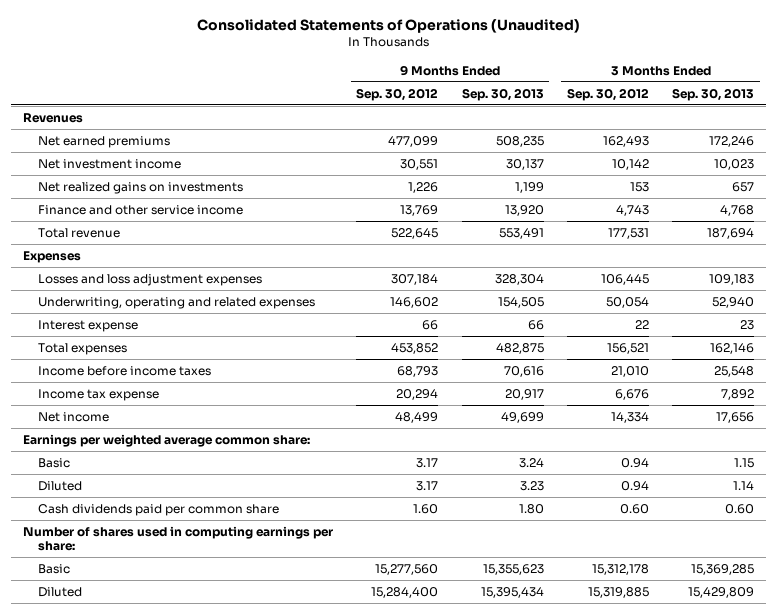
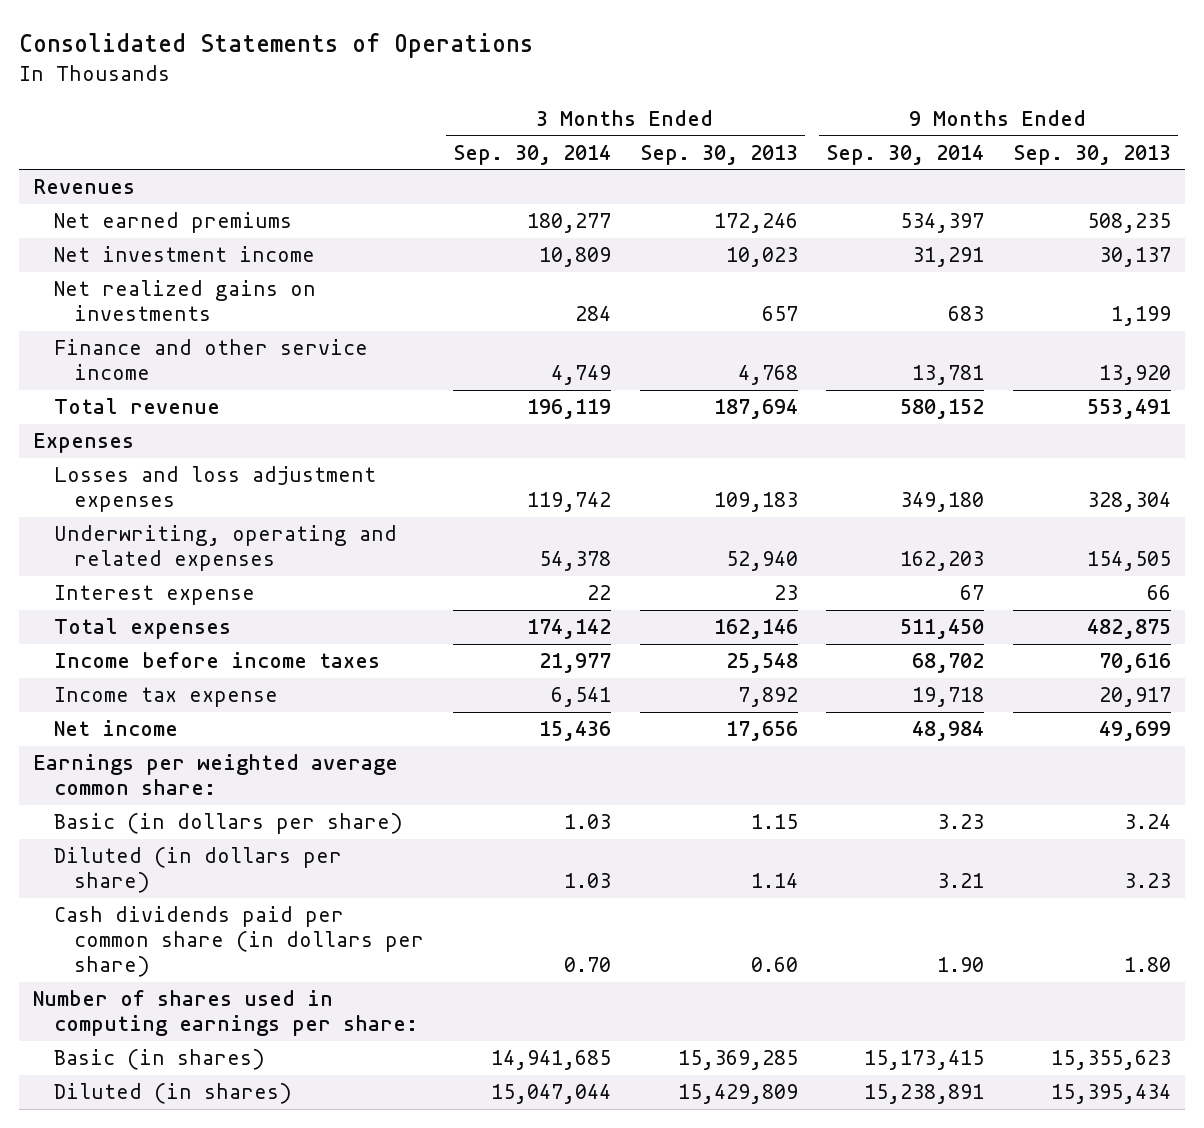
- Consolidated Statements of Operations (Unaudited)
+ Consolidated Statements of Operations
- | 9 Months Ended Sep. 30, 2012 | 9 Months Ended Sep. 30, 2013 | 3 Months Ended Sep. 30, 2012 | 3 Months Ended Sep. 30, 2013
+ | 3 Months Ended Sep. 30, 2014 | 3 Months Ended Sep. 30, 2013 | 9 Months Ended Sep. 30, 2014 | 9 Months Ended Sep. 30, 2013
- Basic | 3.17 | 3.24 | 0.94 | 1.15
- Diluted | 3.17 | 3.23 | 0.94 | 1.14
- Cash dividends paid per common share | 1.60 | 1.80 | 0.60 | 0.60
+ Basic (in dollars per share) | 1.03 | 1.15 | 3.23 | 3.24
+ Diluted (in dollars per share) | 1.03 | 1.14 | 3.21 | 3.23
+ Cash dividends paid per common share (in dollars per share) | 0.70 | 0.60 | 1.90 | 1.80
- Basic | 15,277,560 | 15,355,623 | 15,312,178 | 15,369,285
- Diluted | 15,284,400 | 15,395,434 | 15,319,885 | 15,429,809
+ Basic (in shares) | 14,941,685 | 15,369,285 | 15,173,415 | 15,355,623
+ Diluted (in shares) | 15,047,044 | 15,429,809 | 15,238,891 | 15,395,434

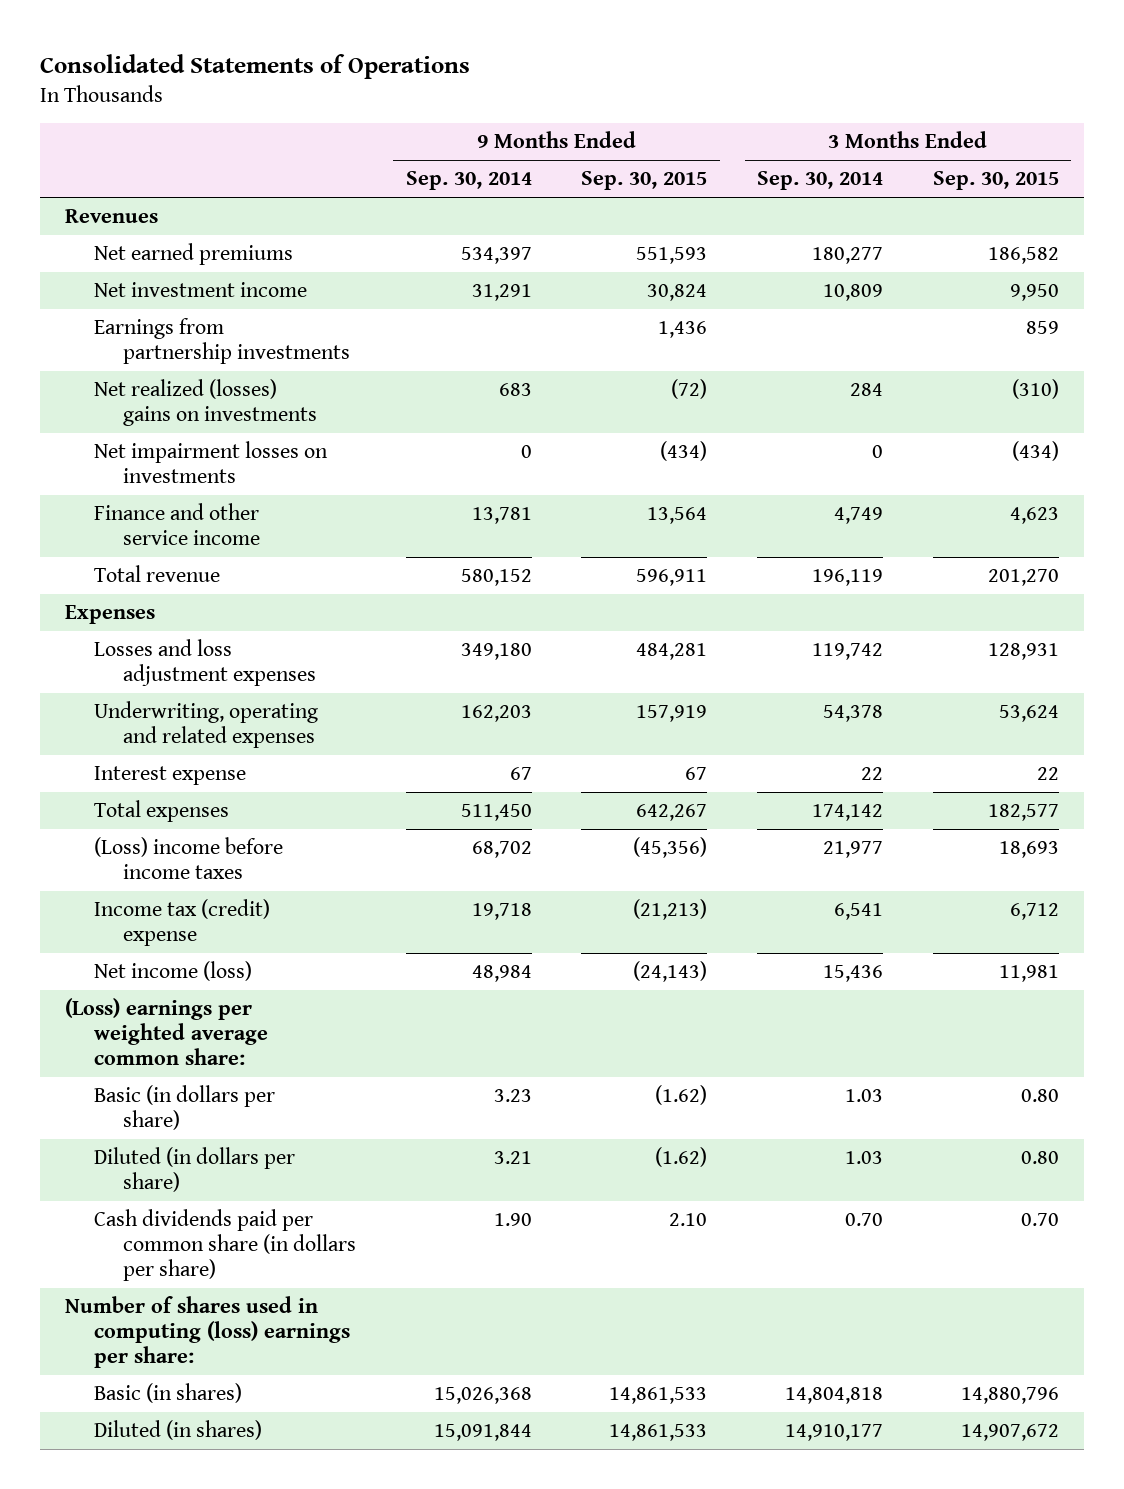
- | 3 Months Ended Sep. 30, 2014 | 3 Months Ended Sep. 30, 2013 | 9 Months Ended Sep. 30, 2014 | 9 Months Ended Sep. 30, 2013
+ | 9 Months Ended Sep. 30, 2014 | 9 Months Ended Sep. 30, 2015 | 3 Months Ended Sep. 30, 2014 | 3 Months Ended Sep. 30, 2015
- Net realized gains on investments | 284 | 657 | 683 | 1,199
+ Earnings from partnership investments | | 1,436 | | 859
+ Net realized (losses) gains on investments | 683 | (72) | 284 | (310)
+ Net impairment losses on investments | 0 | (434) | 0 | (434)
- Income before income taxes | 21,977 | 25,548 | 68,702 | 70,616
- Income tax expense | 6,541 | 7,892 | 19,718 | 20,917
- Net income | 15,436 | 17,656 | 48,984 | 49,699
- Earnings per weighted average common share:
+ (Loss) income before income taxes | 68,702 | (45,356) | 21,977 | 18,693
+ Income tax (credit) expense | 19,718 | (21,213) | 6,541 | 6,712
+ Net income (loss) | 48,984 | (24,143) | 15,436 | 11,981
+ (Loss) earnings per weighted average common share:
- Number of shares used in computing earnings per share:
- Basic (in shares) | 14,941,685 | 15,369,285 | 15,173,415 | 15,355,623
- Diluted (in shares) | 15,047,044 | 15,429,809 | 15,238,891 | 15,395,434
+ Number of shares used in computing (loss) earnings per share:
+ Basic (in shares) | 15,026,368 | 14,861,533 | 14,804,818 | 14,880,796
+ Diluted (in shares) | 15,091,844 | 14,861,533 | 14,910,177 | 14,907,672

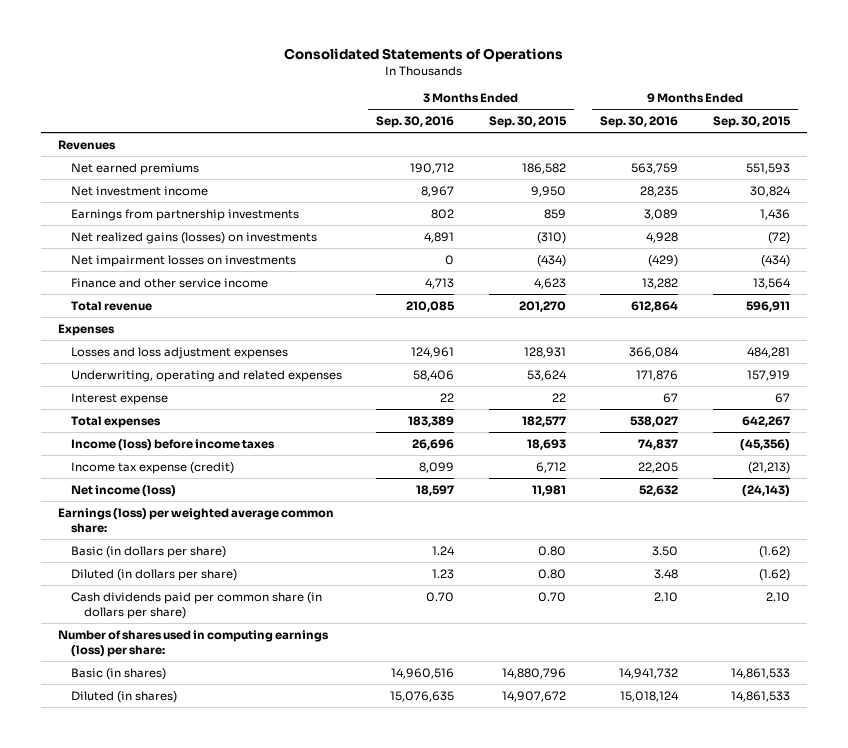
- | 9 Months Ended Sep. 30, 2014 | 9 Months Ended Sep. 30, 2015 | 3 Months Ended Sep. 30, 2014 | 3 Months Ended Sep. 30, 2015
+ | 3 Months Ended Sep. 30, 2016 | 3 Months Ended Sep. 30, 2015 | 9 Months Ended Sep. 30, 2016 | 9 Months Ended Sep. 30, 2015
- Net realized (losses) gains on investments | 683 | (72) | 284 | (310)
+ Net realized gains (losses) on investments | 4,891 | (310) | 4,928 | (72)
- (Loss) income before income taxes | 68,702 | (45,356) | 21,977 | 18,693
- Income tax (credit) expense | 19,718 | (21,213) | 6,541 | 6,712
+ Income (loss) before income taxes | 26,696 | 18,693 | 74,837 | (45,356)
+ Income tax expense (credit) | 8,099 | 6,712 | 22,205 | (21,213)
- (Loss) earnings per weighted average common share:
+ Earnings (loss) per weighted average common share:
- Number of shares used in computing (loss) earnings per share:
+ Number of shares used in computing earnings (loss) per share:

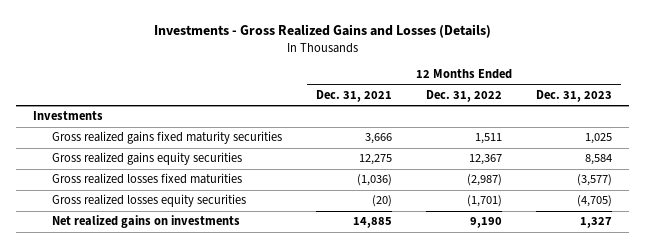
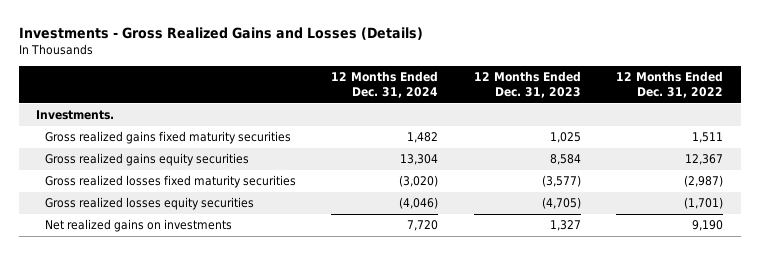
- | 12 Months Ended Dec. 31, 2021 | 12 Months Ended Dec. 31, 2022 | 12 Months Ended Dec. 31, 2023
+ | 12 Months Ended Dec. 31, 2024 | 12 Months Ended Dec. 31, 2023 | 12 Months Ended Dec. 31, 2022
- Investments
+ Investments.
- Gross realized losses fixed maturities | (1,036) | (2,987) | (3,577)
+ Gross realized losses fixed maturity securities | (3,020) | (3,577) | (2,987)

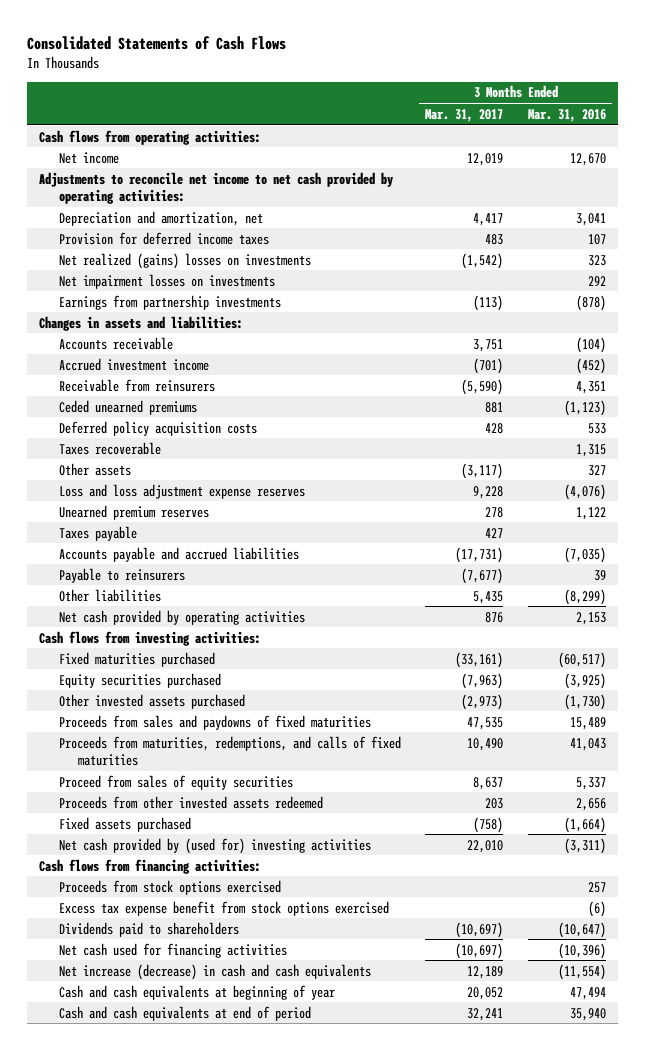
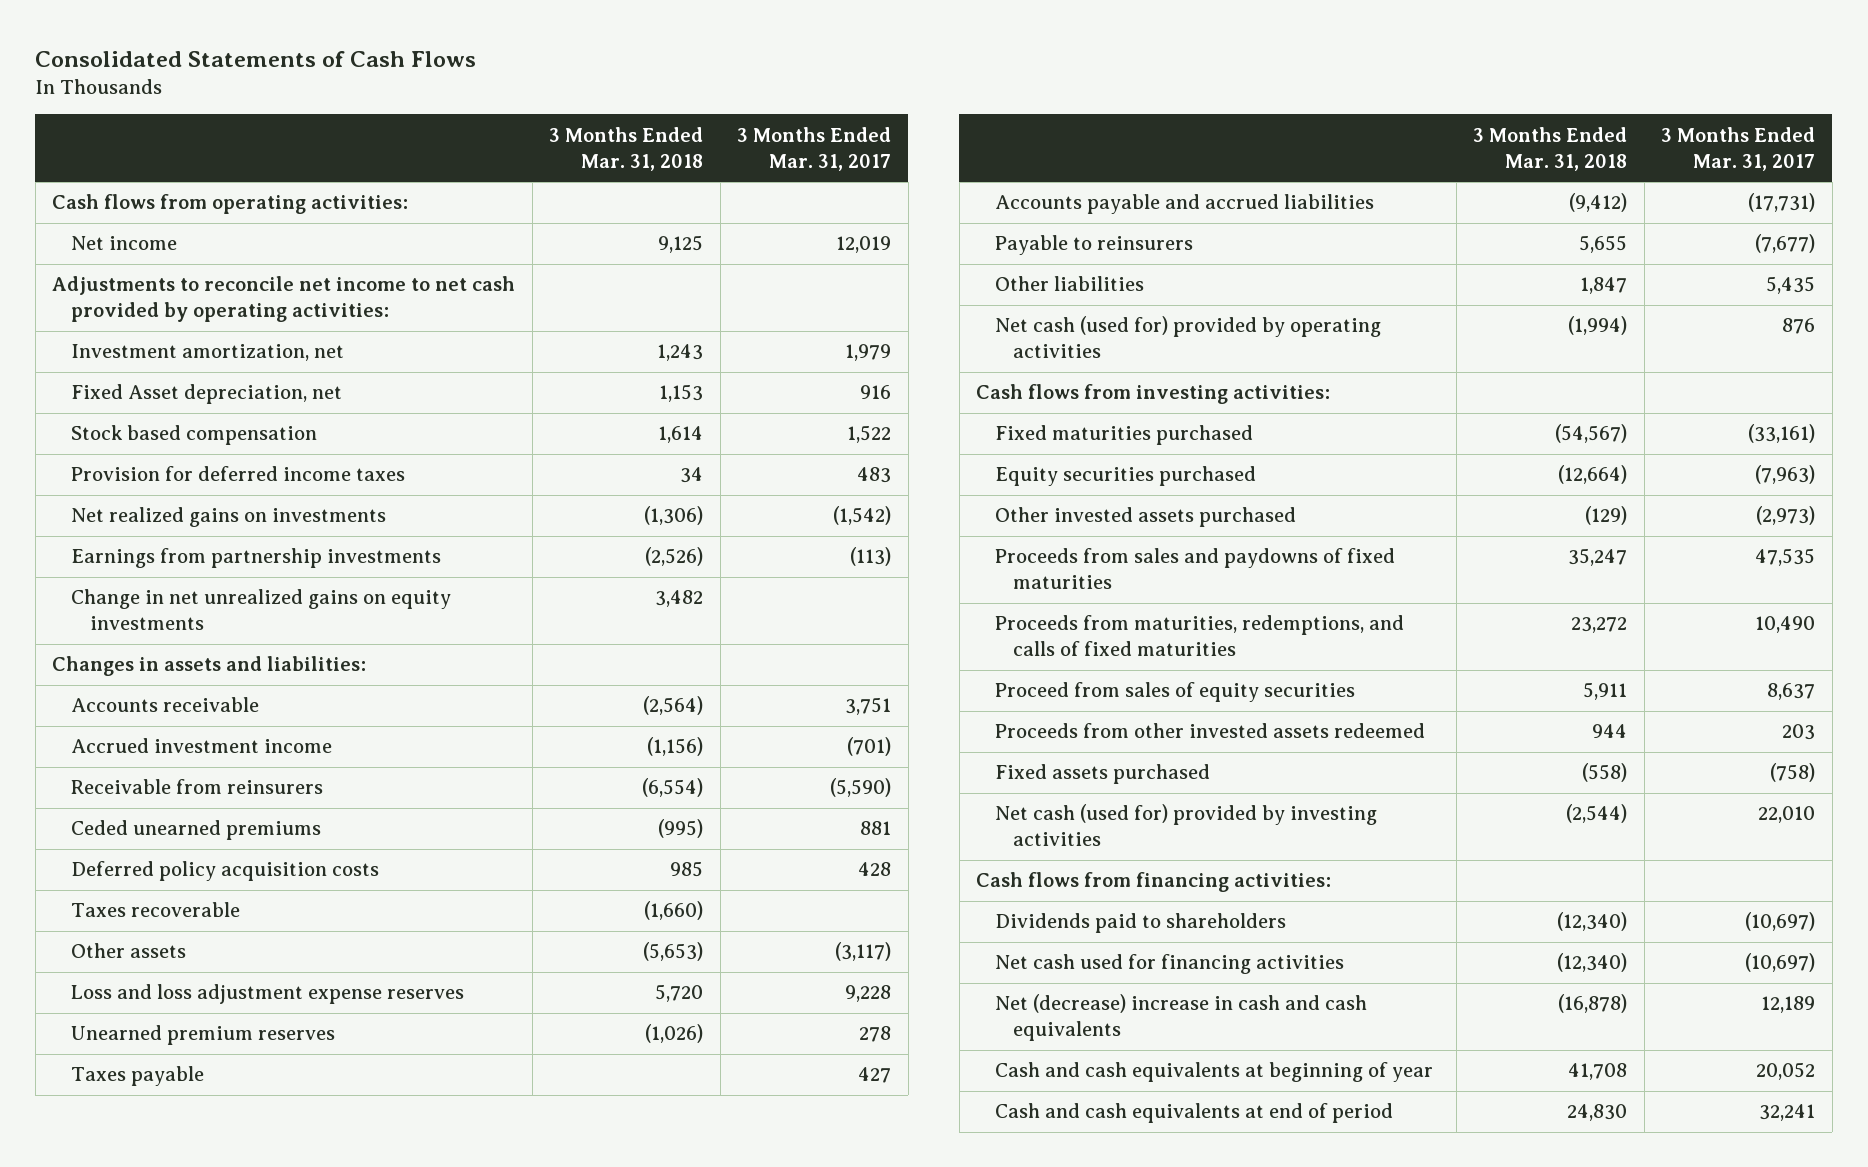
- | 3 Months Ended Mar. 31, 2017 | 3 Months Ended Mar. 31, 2016
+ | 3 Months Ended Mar. 31, 2018 | 3 Months Ended Mar. 31, 2017
- Depreciation and amortization, net | 4,417 | 3,041
+ Investment amortization, net | 1,243 | 1,979
+ Fixed Asset depreciation, net | 1,153 | 916
+ Stock based compensation | 1,614 | 1,522
- Net realized (gains) losses on investments | (1,542) | 323
- Net impairment losses on investments | | 292
+ Net realized gains on investments | (1,306) | (1,542)
+ Change in net unrealized gains on equity investments | 3,482 |
- Net cash provided by operating activities | 876 | 2,153
+ Net cash (used for) provided by operating activities | (1,994) | 876
- Net cash provided by (used for) investing activities | 22,010 | (3,311)
+ Net cash (used for) provided by investing activities | (2,544) | 22,010
- Proceeds from stock options exercised | | 257
- Excess tax expense benefit from stock options exercised | | (6)
- Net increase (decrease) in cash and cash equivalents | 12,189 | (11,554)
+ Net (decrease) increase in cash and cash equivalents | (16,878) | 12,189

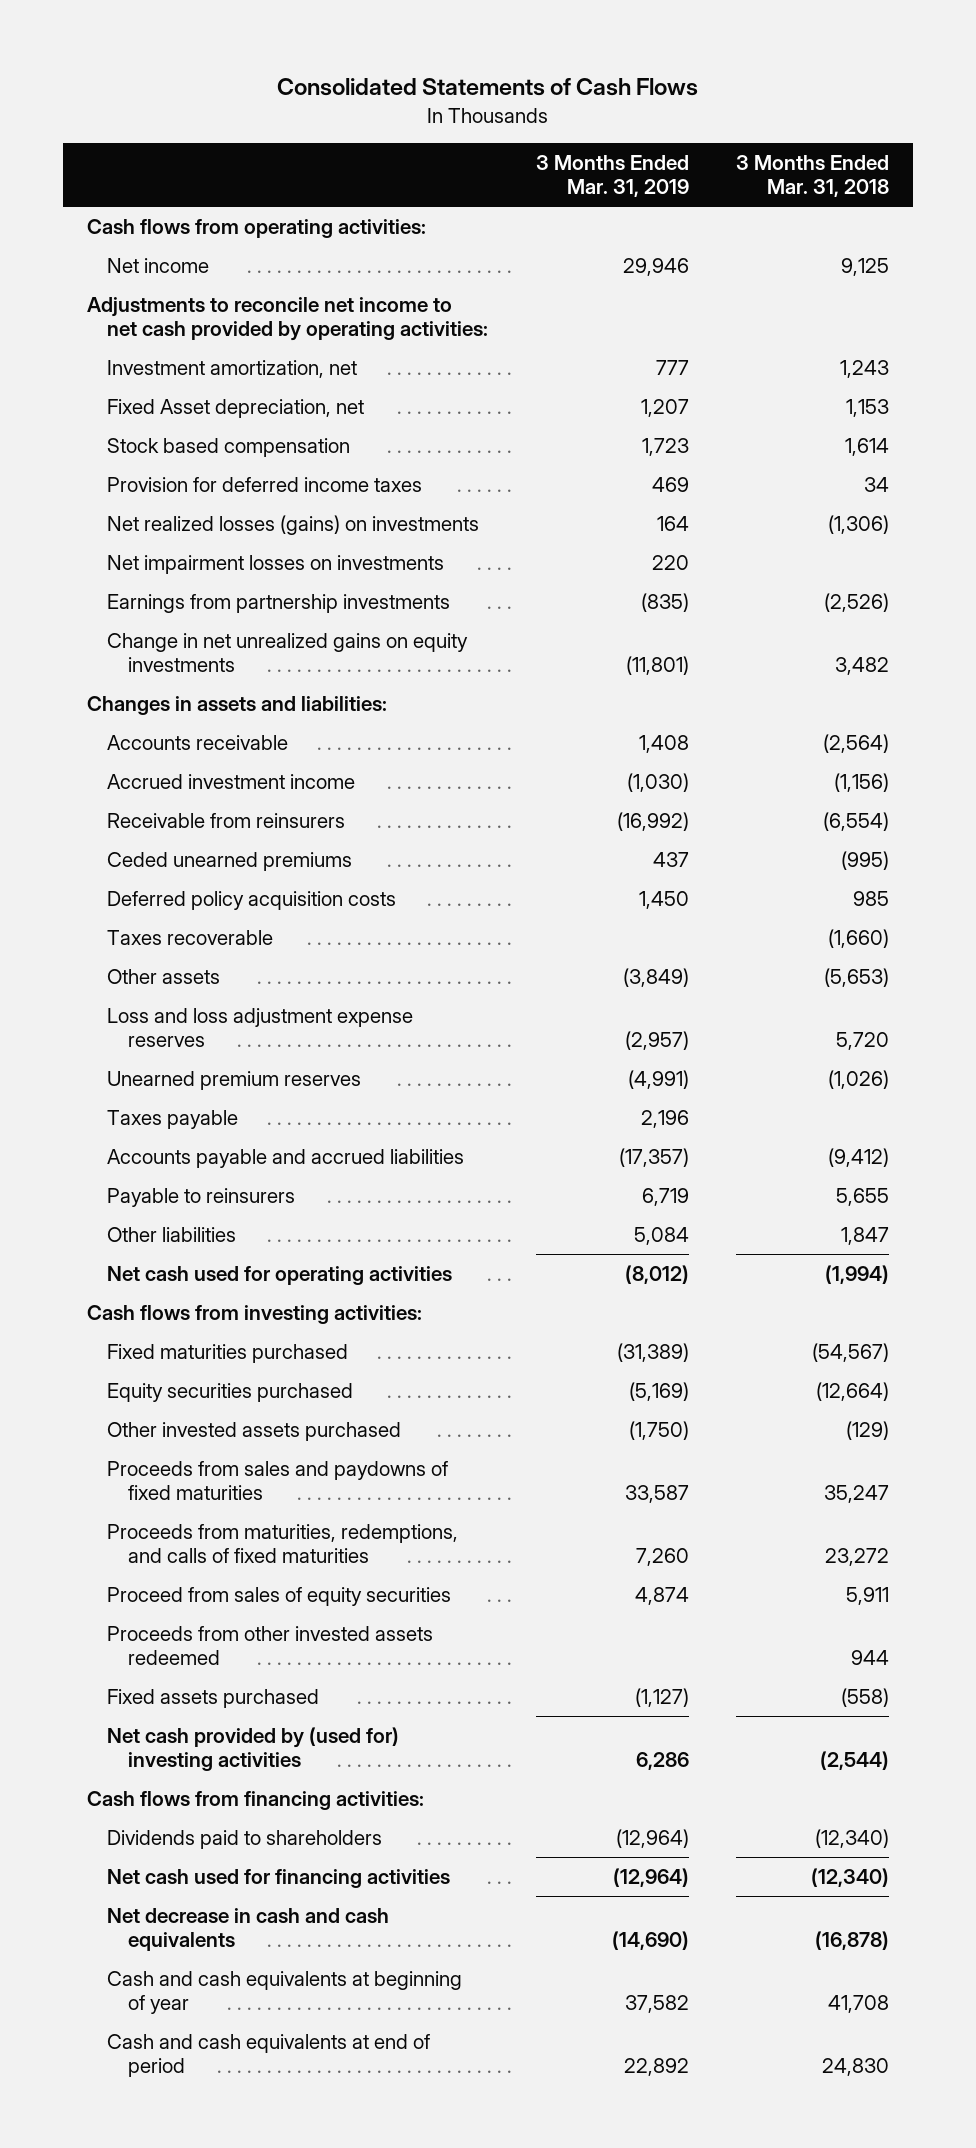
- | 3 Months Ended Mar. 31, 2018 | 3 Months Ended Mar. 31, 2017
+ | 3 Months Ended Mar. 31, 2019 | 3 Months Ended Mar. 31, 2018
- Net realized gains on investments | (1,306) | (1,542)
+ Net realized losses (gains) on investments | 164 | (1,306)
+ Net impairment losses on investments | 220 |
- Net cash (used for) provided by operating activities | (1,994) | 876
+ Net cash used for operating activities | (8,012) | (1,994)
- Net cash (used for) provided by investing activities | (2,544) | 22,010
+ Net cash provided by (used for) investing activities | 6,286 | (2,544)
- Net (decrease) increase in cash and cash equivalents | (16,878) | 12,189
+ Net decrease in cash and cash equivalents | (14,690) | (16,878)

